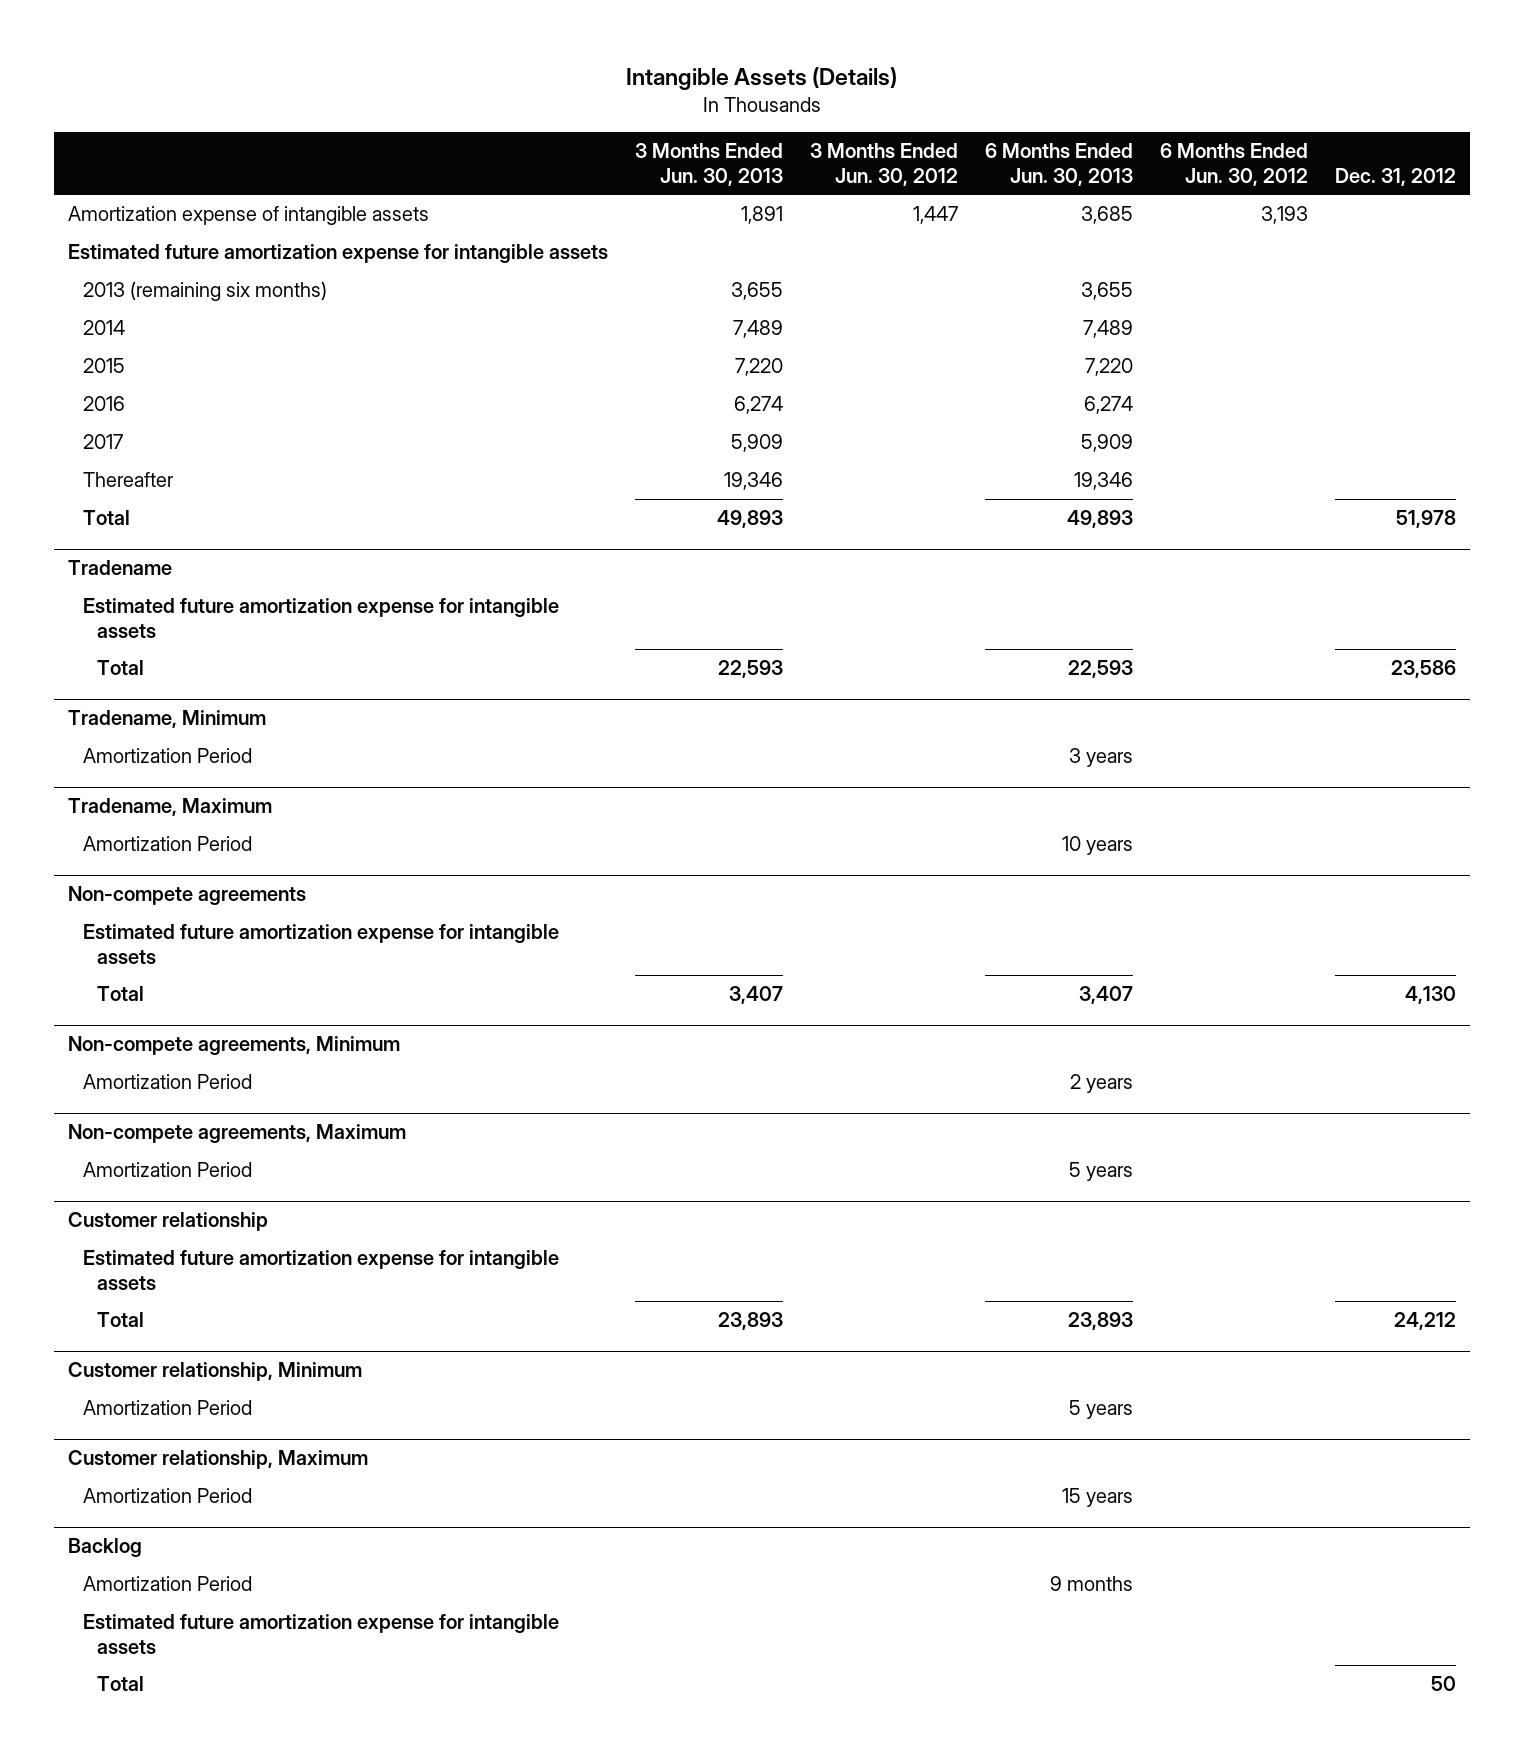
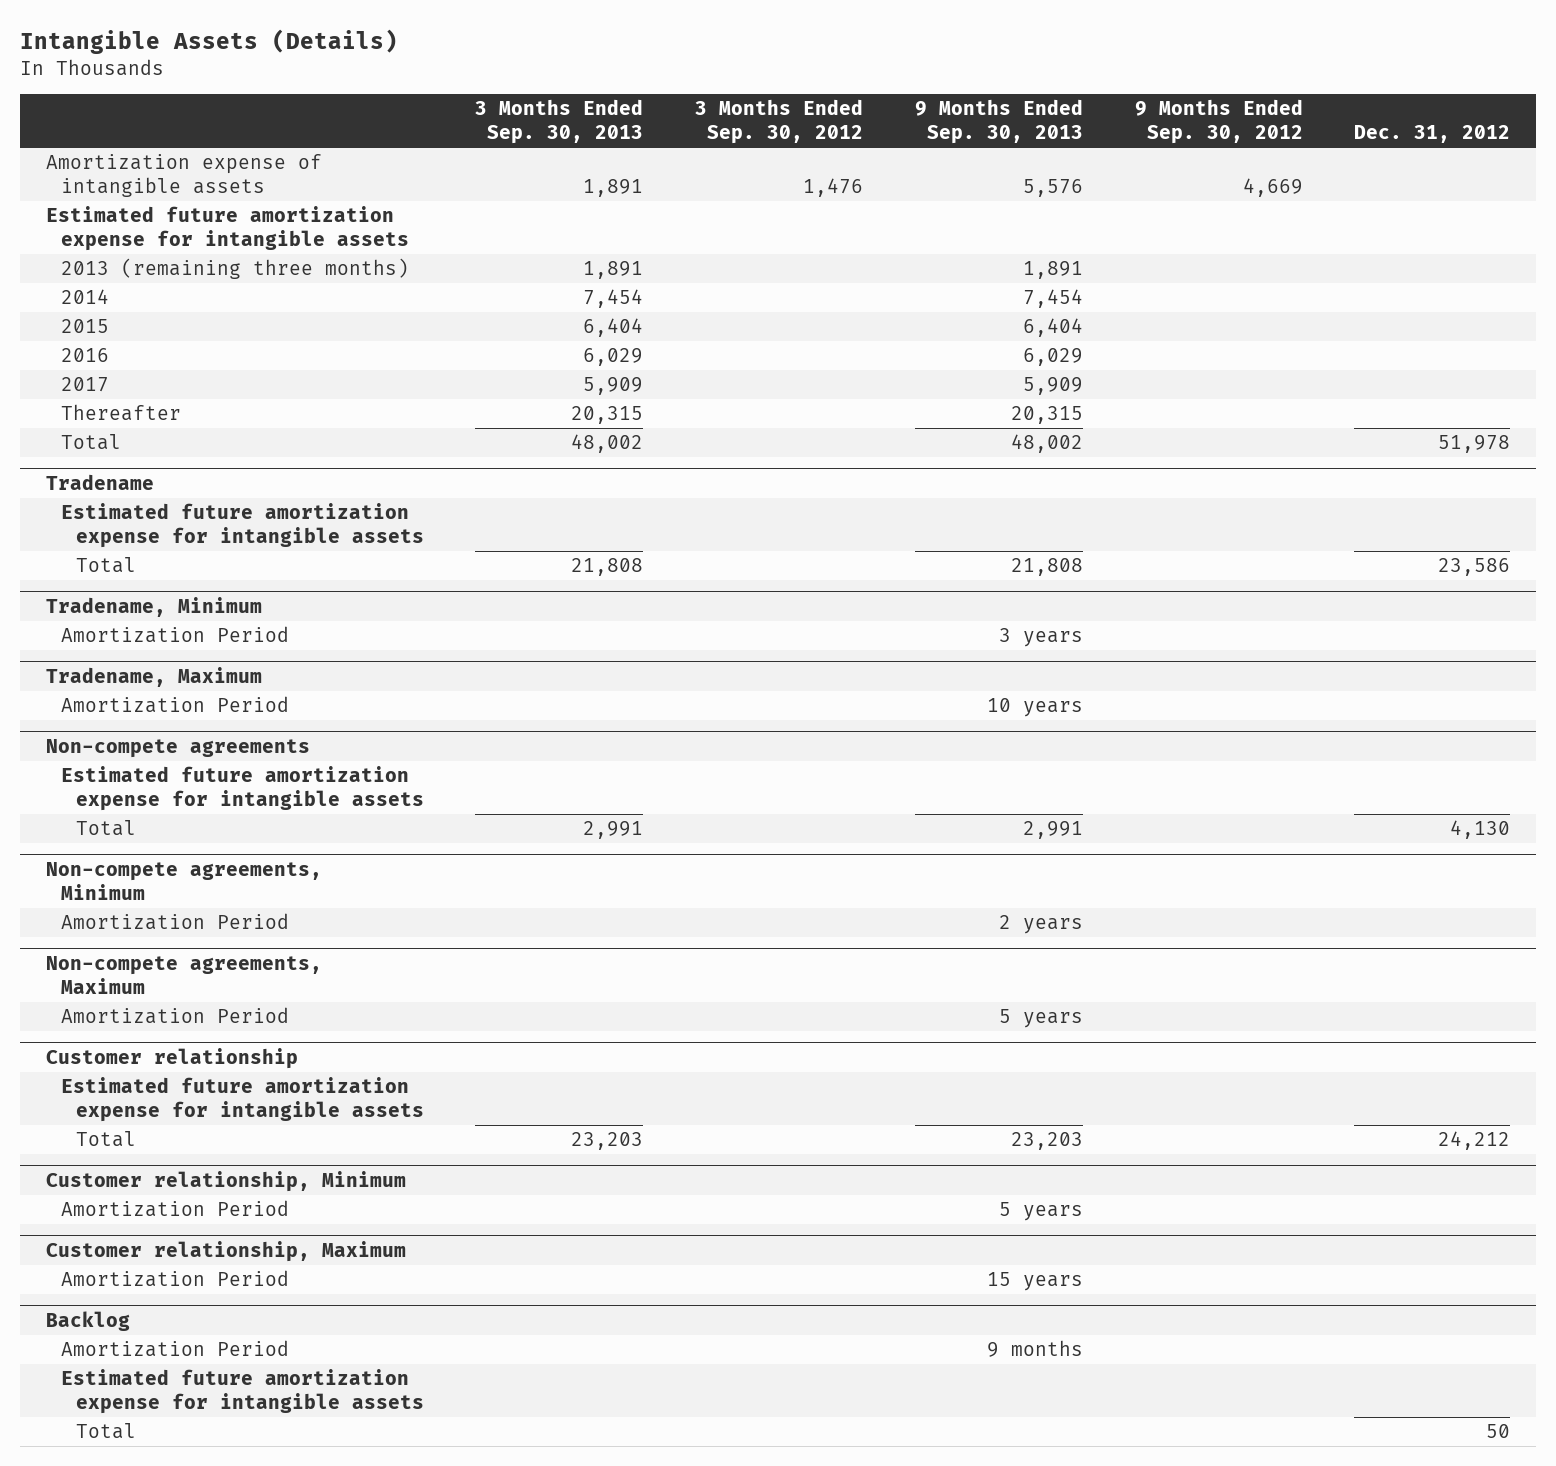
- | 3 Months Ended Jun. 30, 2013 | 3 Months Ended Jun. 30, 2012 | 6 Months Ended Jun. 30, 2013 | 6 Months Ended Jun. 30, 2012 | Dec. 31, 2012
+ | 3 Months Ended Sep. 30, 2013 | 3 Months Ended Sep. 30, 2012 | 9 Months Ended Sep. 30, 2013 | 9 Months Ended Sep. 30, 2012 | Dec. 31, 2012
- 2013 (remaining six months) | 3,655 | | 3,655 | |
+ 2013 (remaining three months) | 1,891 | | 1,891 | |

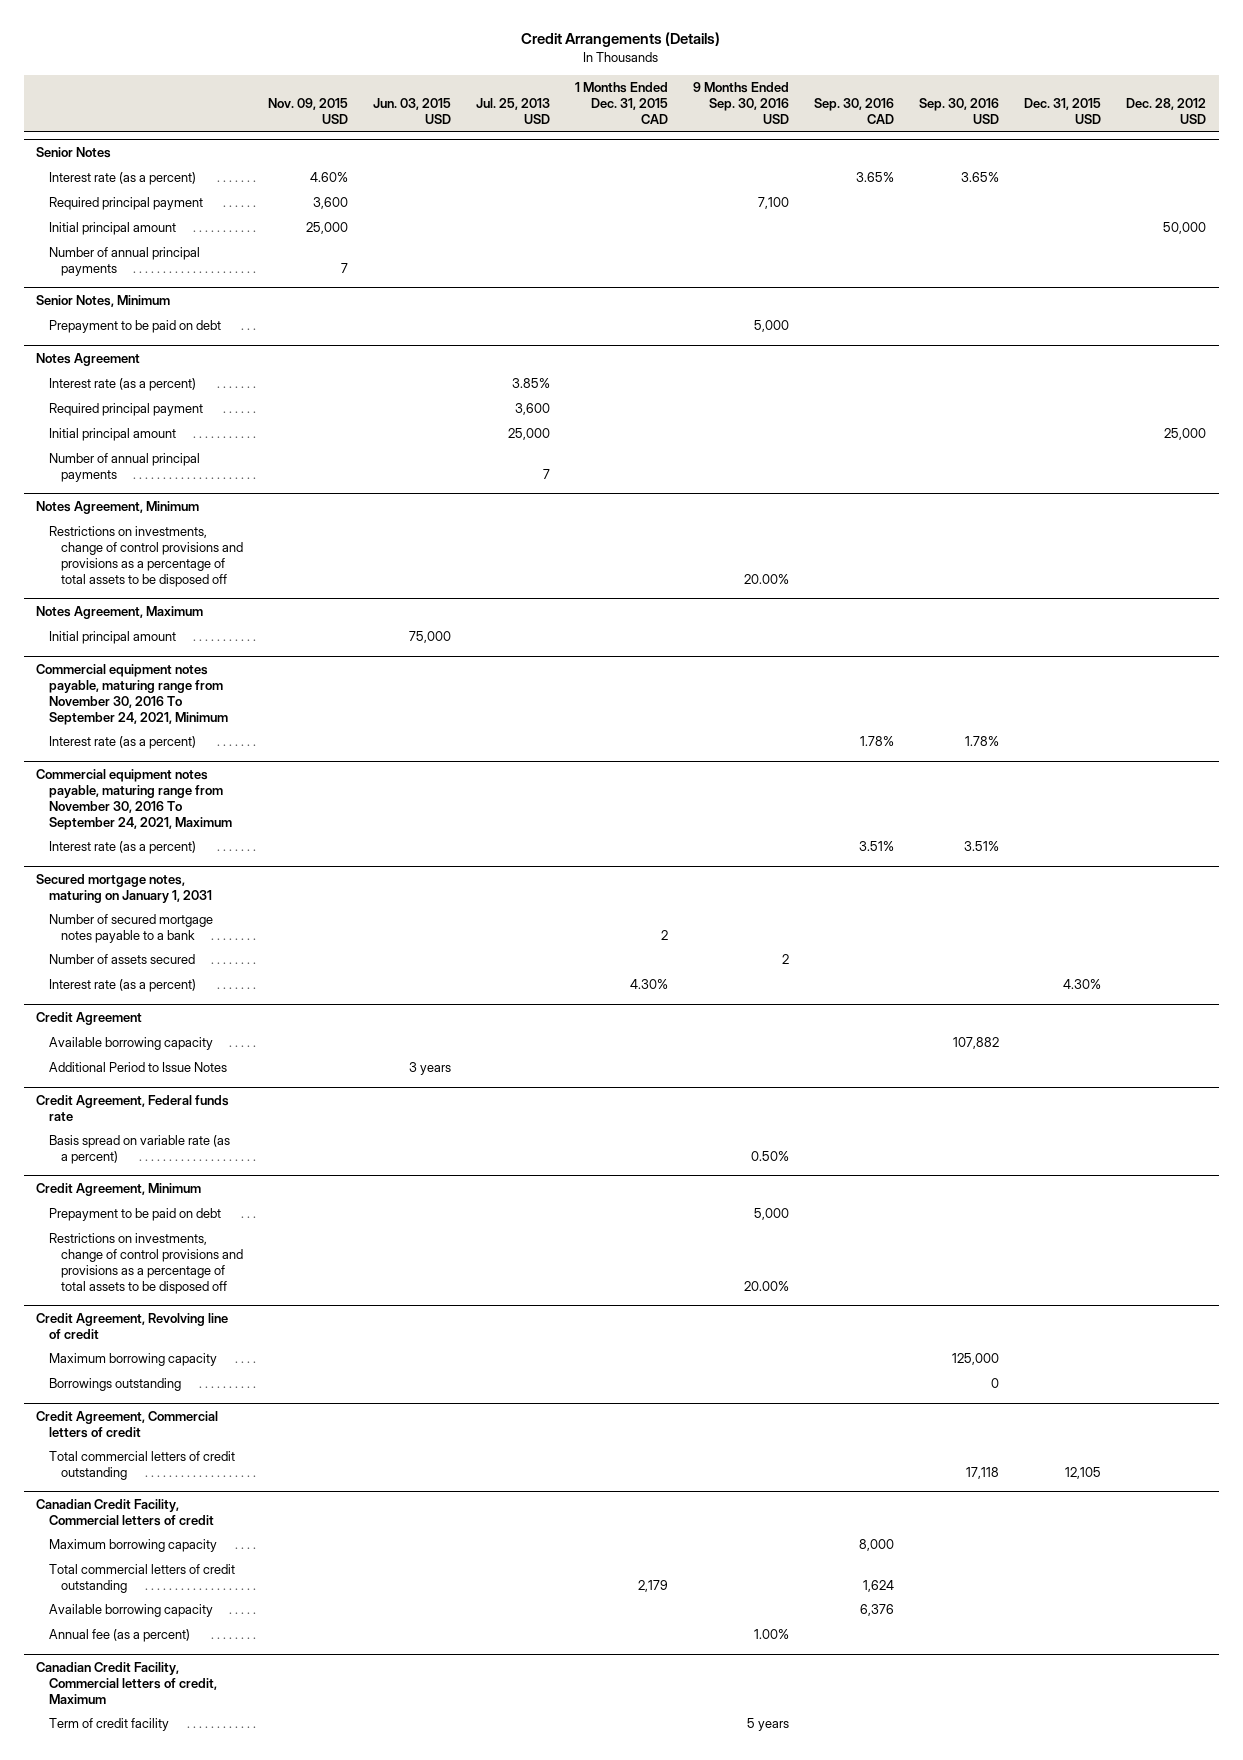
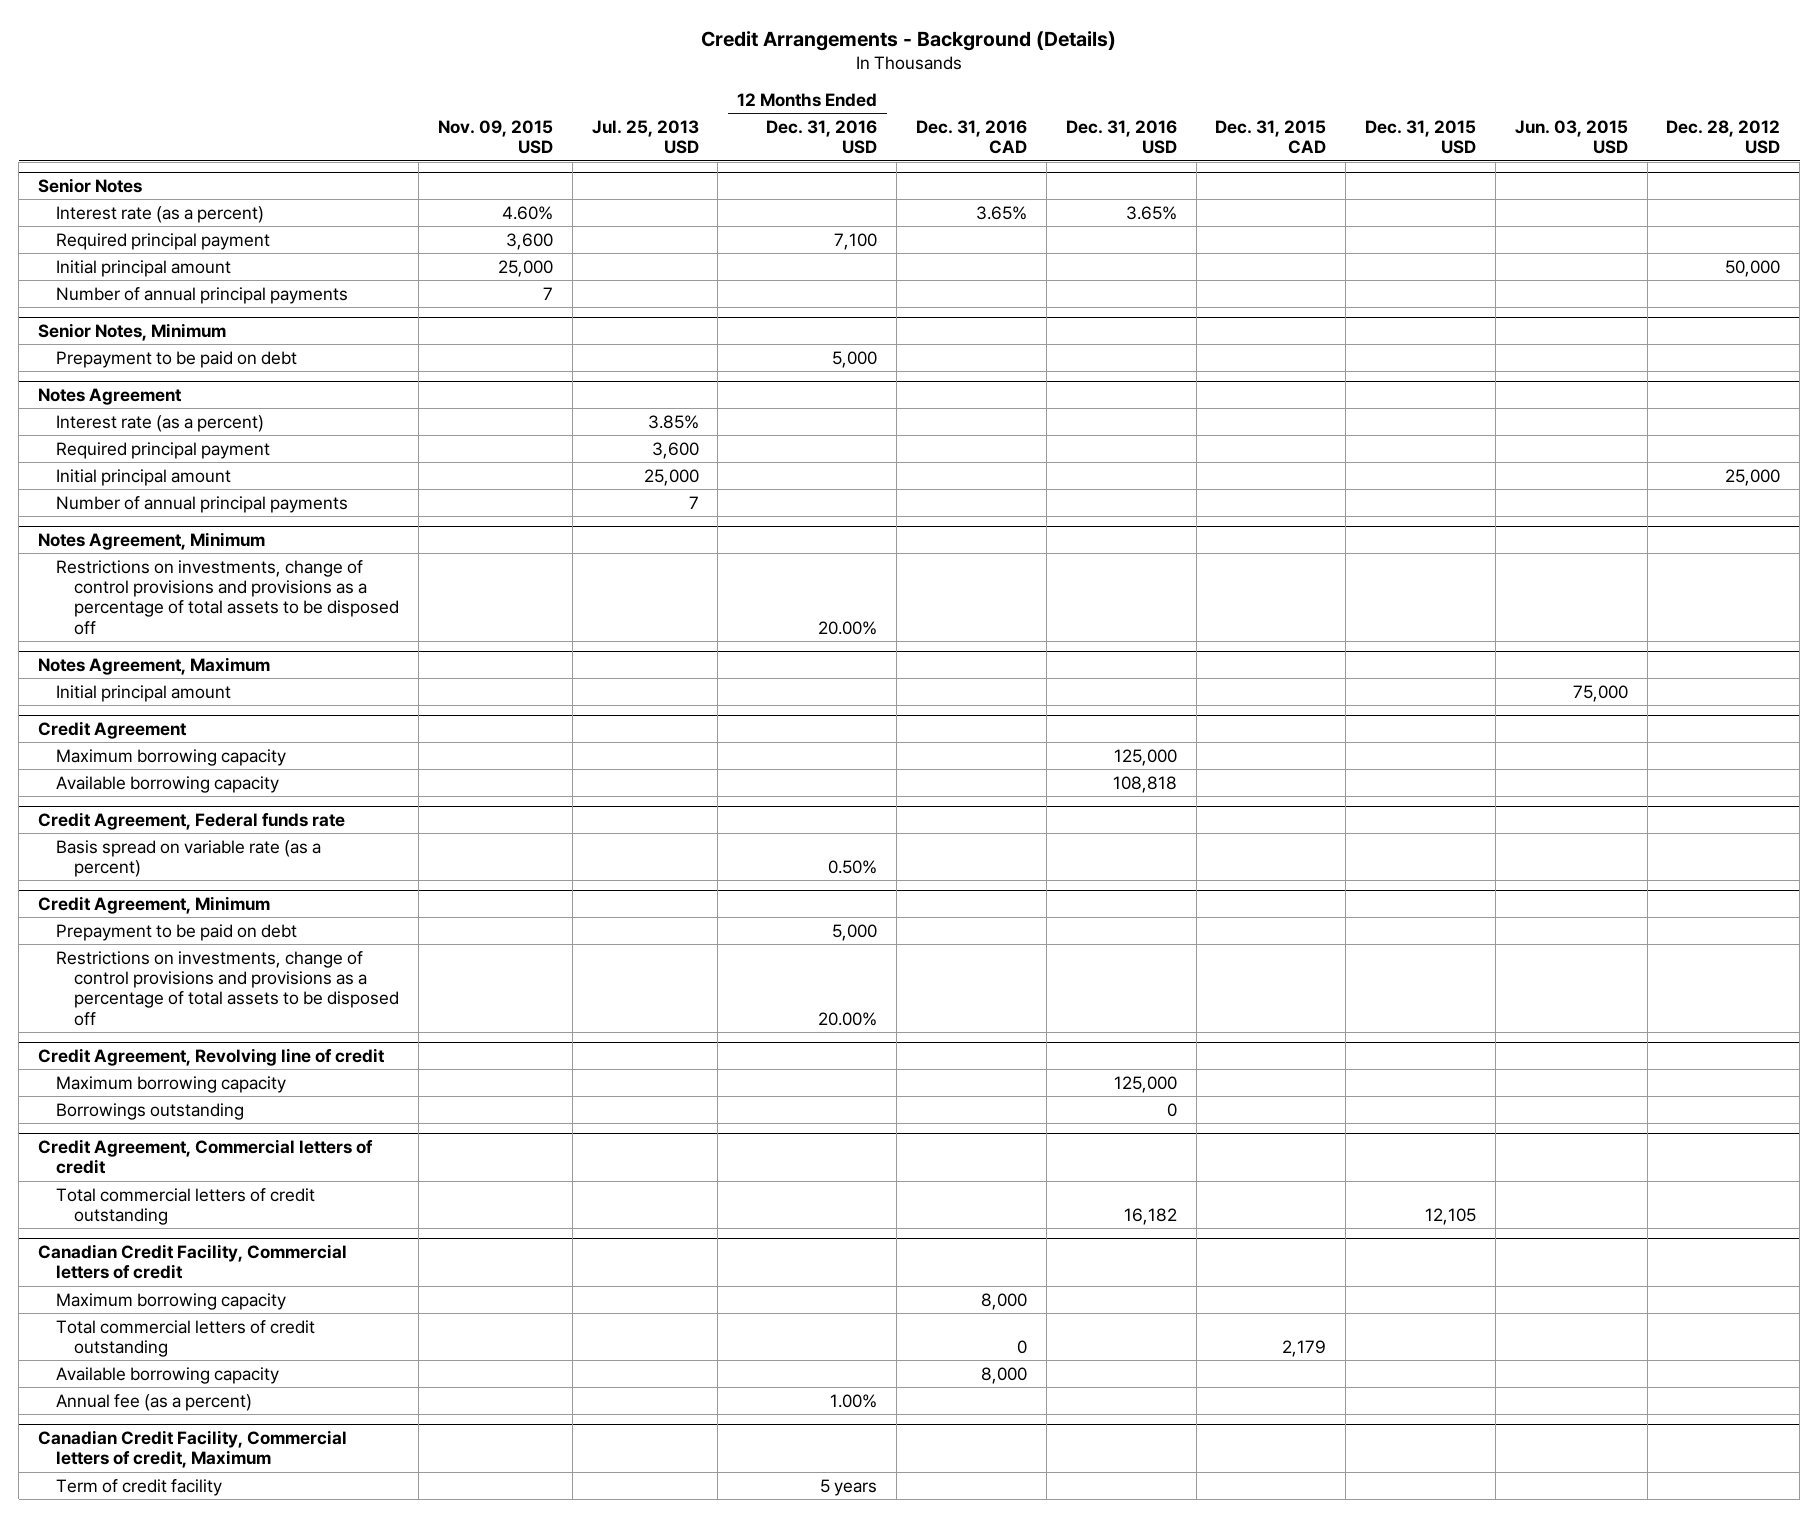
- Credit Arrangements (Details)
+ Credit Arrangements - Background (Details)
- | Nov. 09, 2015 USD | Jun. 03, 2015 USD | Jul. 25, 2013 USD | 1 Months Ended Dec. 31, 2015 CAD | 9 Months Ended Sep. 30, 2016 USD | Sep. 30, 2016 CAD | Sep. 30, 2016 USD | Dec. 31, 2015 USD | Dec. 28, 2012 USD
+ | Nov. 09, 2015 USD | Jul. 25, 2013 USD | 12 Months Ended Dec. 31, 2016 USD | Dec. 31, 2016 CAD | Dec. 31, 2016 USD | Dec. 31, 2015 CAD | Dec. 31, 2015 USD | Jun. 03, 2015 USD | Dec. 28, 2012 USD
- Commercial equipment notes payable, maturing range from November 30, 2016 To September 24, 2021, Minimum
- Interest rate (as a percent) | | | | | | 1.78% | 1.78% | |
- Commercial equipment notes payable, maturing range from November 30, 2016 To September 24, 2021, Maximum
- Interest rate (as a percent) | | | | | | 3.51% | 3.51% | |
- Secured mortgage notes, maturing on January 1, 2031
- Number of secured mortgage notes payable to a bank | | | | 2 | | | | |
- Number of assets secured | | | | | 2 | | | |
- Interest rate (as a percent) | | | | 4.30% | | | | 4.30% |
@ Credit Agreement
+ Maximum borrowing capacity | | | | | 125,000 | | | |
- Additional Period to Issue Notes | | 3 years | | | | | | |

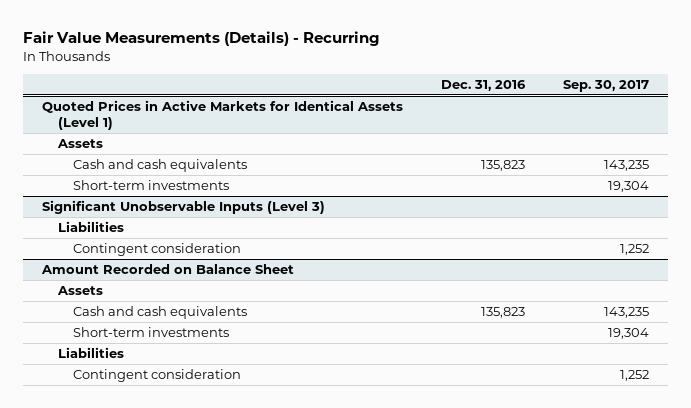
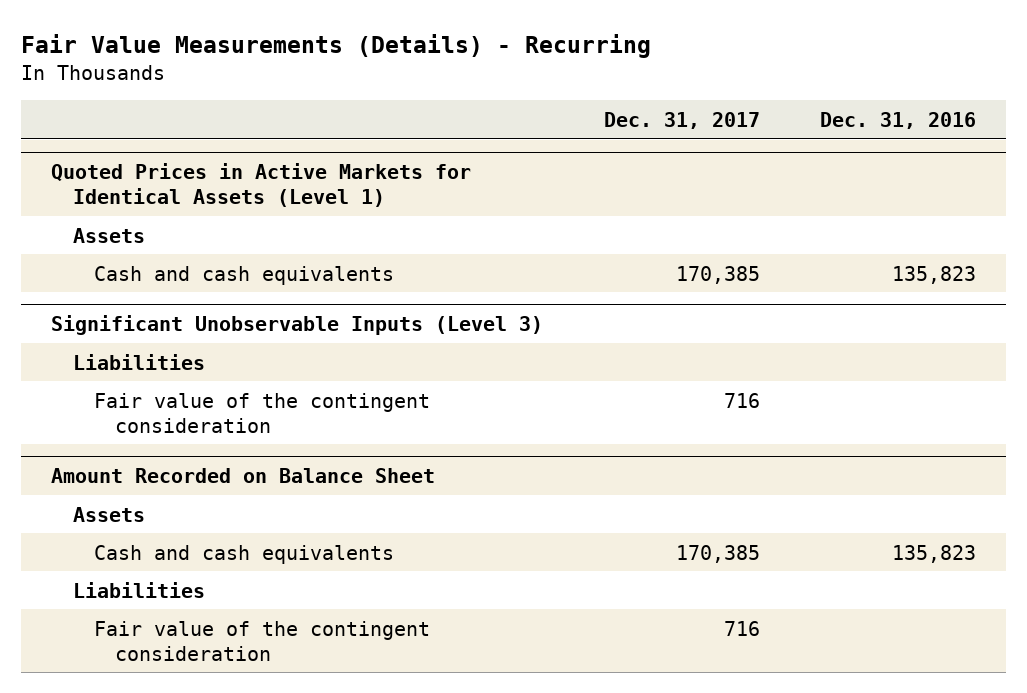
- | Dec. 31, 2016 | Sep. 30, 2017
+ | Dec. 31, 2017 | Dec. 31, 2016
@ Quoted Prices in Active Markets for Identical Assets (Level 1)
- Short-term investments | | 19,304
@ Significant Unobservable Inputs (Level 3)
- Contingent consideration | | 1,252
+ Fair value of the contingent consideration | 716 |
@ Amount Recorded on Balance Sheet
- Short-term investments | | 19,304
- Contingent consideration | | 1,252
+ Fair value of the contingent consideration | 716 |

